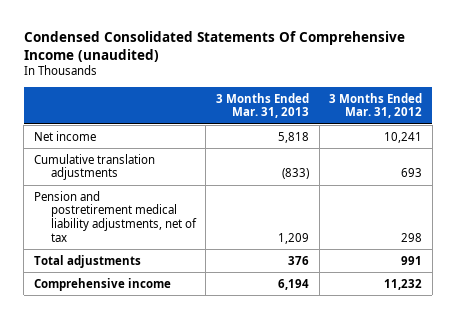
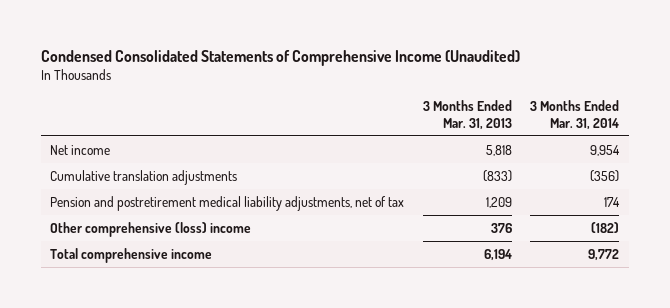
- Condensed Consolidated Statements Of Comprehensive Income (unaudited)
+ Condensed Consolidated Statements of Comprehensive Income (Unaudited)
- | 3 Months Ended Mar. 31, 2013 | 3 Months Ended Mar. 31, 2012
+ | 3 Months Ended Mar. 31, 2013 | 3 Months Ended Mar. 31, 2014
- Total adjustments | 376 | 991
- Comprehensive income | 6,194 | 11,232
+ Other comprehensive (loss) income | 376 | (182)
+ Total comprehensive income | 6,194 | 9,772

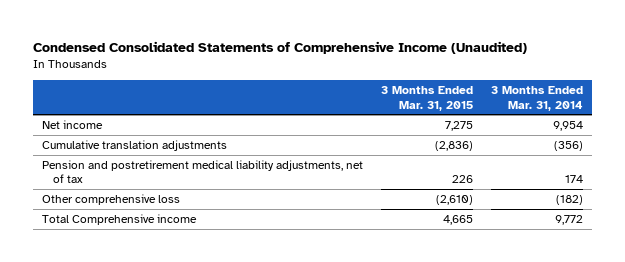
- | 3 Months Ended Mar. 31, 2013 | 3 Months Ended Mar. 31, 2014
+ | 3 Months Ended Mar. 31, 2015 | 3 Months Ended Mar. 31, 2014
- Other comprehensive (loss) income | 376 | (182)
- Total comprehensive income | 6,194 | 9,772
+ Other comprehensive loss | (2,610) | (182)
+ Total Comprehensive income | 4,665 | 9,772

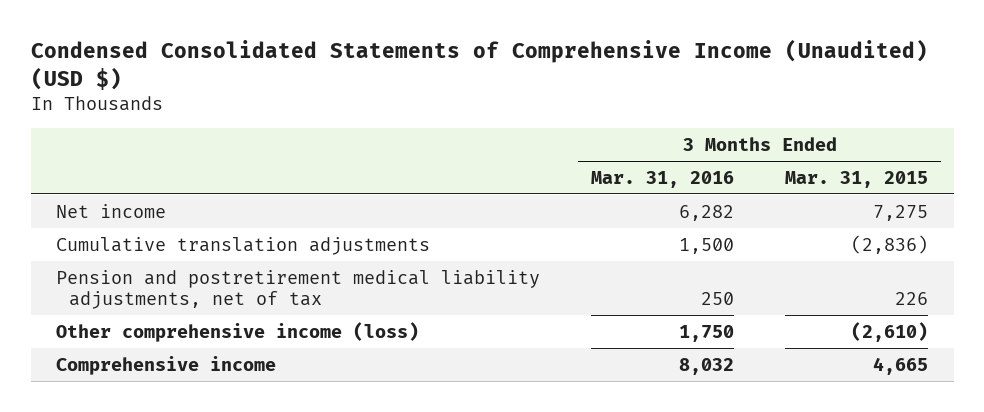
- Condensed Consolidated Statements of Comprehensive Income (Unaudited)
+ Condensed Consolidated Statements of Comprehensive Income (Unaudited) (USD $)
- | 3 Months Ended Mar. 31, 2015 | 3 Months Ended Mar. 31, 2014
+ | 3 Months Ended Mar. 31, 2016 | 3 Months Ended Mar. 31, 2015
- Other comprehensive loss | (2,610) | (182)
- Total Comprehensive income | 4,665 | 9,772
+ Other comprehensive income (loss) | 1,750 | (2,610)
+ Comprehensive income | 8,032 | 4,665

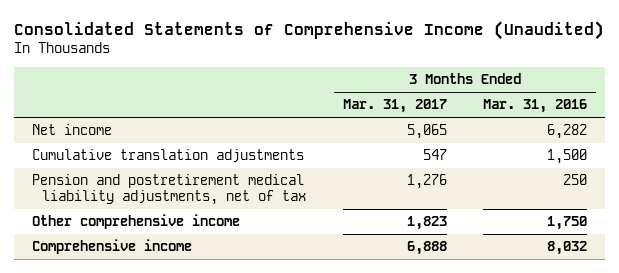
- Condensed Consolidated Statements of Comprehensive Income (Unaudited) (USD $)
+ Consolidated Statements of Comprehensive Income (Unaudited)
- | 3 Months Ended Mar. 31, 2016 | 3 Months Ended Mar. 31, 2015
+ | 3 Months Ended Mar. 31, 2017 | 3 Months Ended Mar. 31, 2016
- Other comprehensive income (loss) | 1,750 | (2,610)
+ Other comprehensive income | 1,823 | 1,750

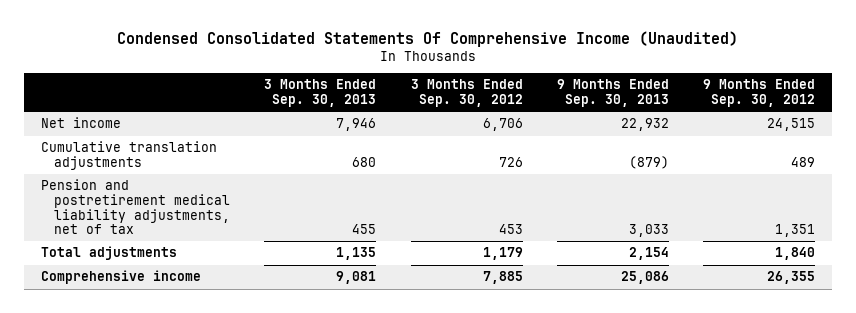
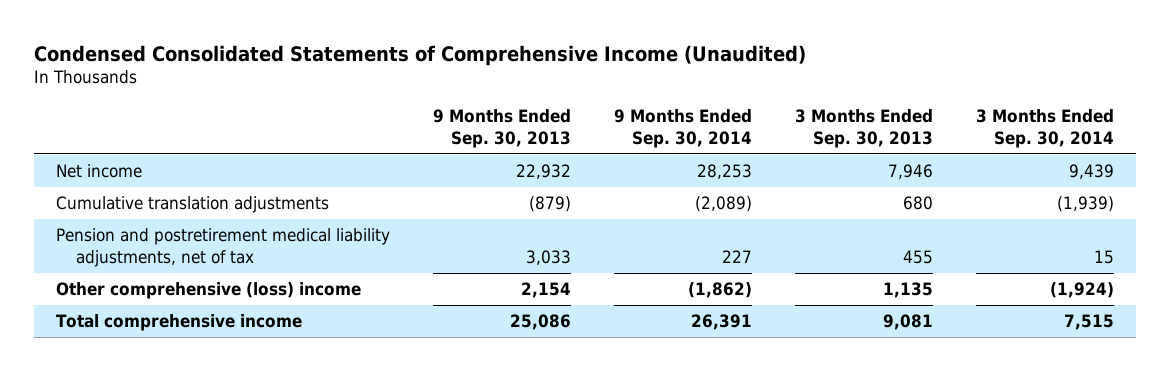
- Condensed Consolidated Statements Of Comprehensive Income (Unaudited)
+ Condensed Consolidated Statements of Comprehensive Income (Unaudited)
- | 3 Months Ended Sep. 30, 2013 | 3 Months Ended Sep. 30, 2012 | 9 Months Ended Sep. 30, 2013 | 9 Months Ended Sep. 30, 2012
+ | 9 Months Ended Sep. 30, 2013 | 9 Months Ended Sep. 30, 2014 | 3 Months Ended Sep. 30, 2013 | 3 Months Ended Sep. 30, 2014
- Total adjustments | 1,135 | 1,179 | 2,154 | 1,840
- Comprehensive income | 9,081 | 7,885 | 25,086 | 26,355
+ Other comprehensive (loss) income | 2,154 | (1,862) | 1,135 | (1,924)
+ Total comprehensive income | 25,086 | 26,391 | 9,081 | 7,515

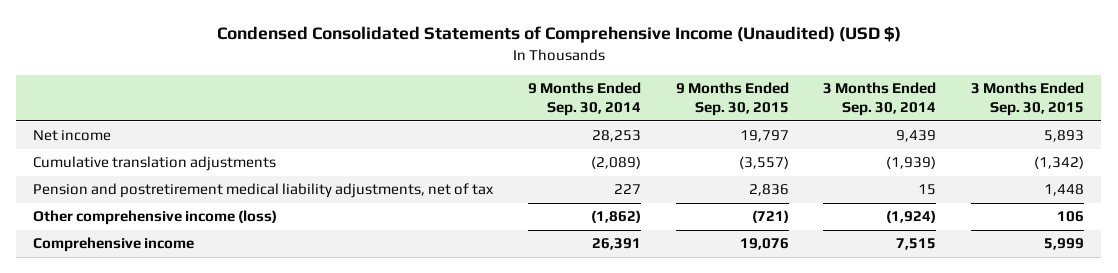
- Condensed Consolidated Statements of Comprehensive Income (Unaudited)
+ Condensed Consolidated Statements of Comprehensive Income (Unaudited) (USD $)
- | 9 Months Ended Sep. 30, 2013 | 9 Months Ended Sep. 30, 2014 | 3 Months Ended Sep. 30, 2013 | 3 Months Ended Sep. 30, 2014
+ | 9 Months Ended Sep. 30, 2014 | 9 Months Ended Sep. 30, 2015 | 3 Months Ended Sep. 30, 2014 | 3 Months Ended Sep. 30, 2015
- Other comprehensive (loss) income | 2,154 | (1,862) | 1,135 | (1,924)
- Total comprehensive income | 25,086 | 26,391 | 9,081 | 7,515
+ Other comprehensive income (loss) | (1,862) | (721) | (1,924) | 106
+ Comprehensive income | 26,391 | 19,076 | 7,515 | 5,999

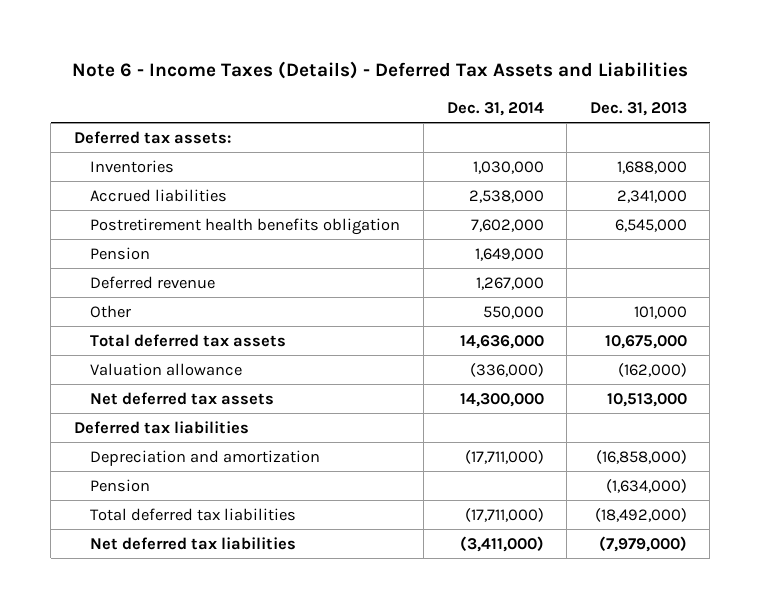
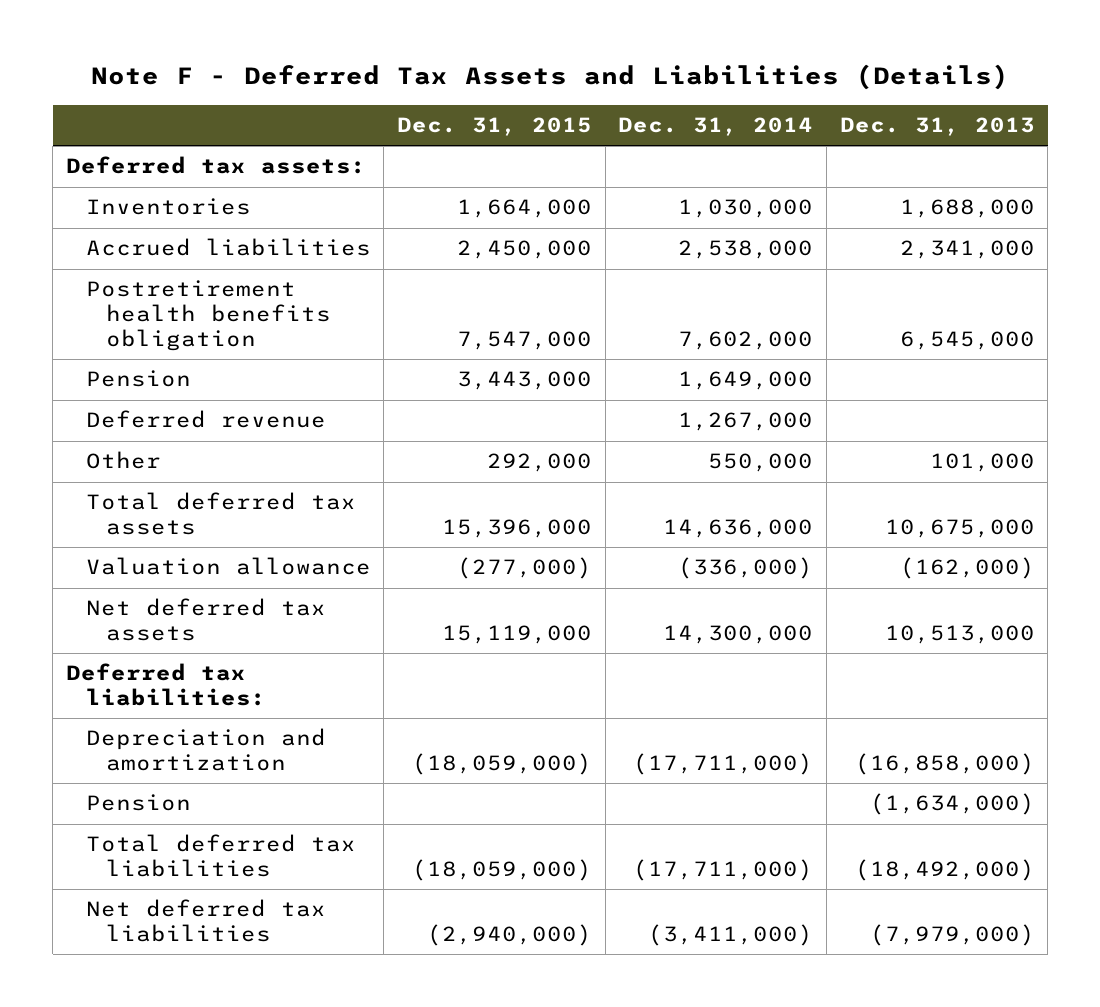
- Note 6 - Income Taxes (Details) - Deferred Tax Assets and Liabilities
+ Note F - Deferred Tax Assets and Liabilities (Details)
- | Dec. 31, 2014 | Dec. 31, 2013
+ | Dec. 31, 2015 | Dec. 31, 2014 | Dec. 31, 2013
- Deferred tax liabilities
+ Deferred tax liabilities:

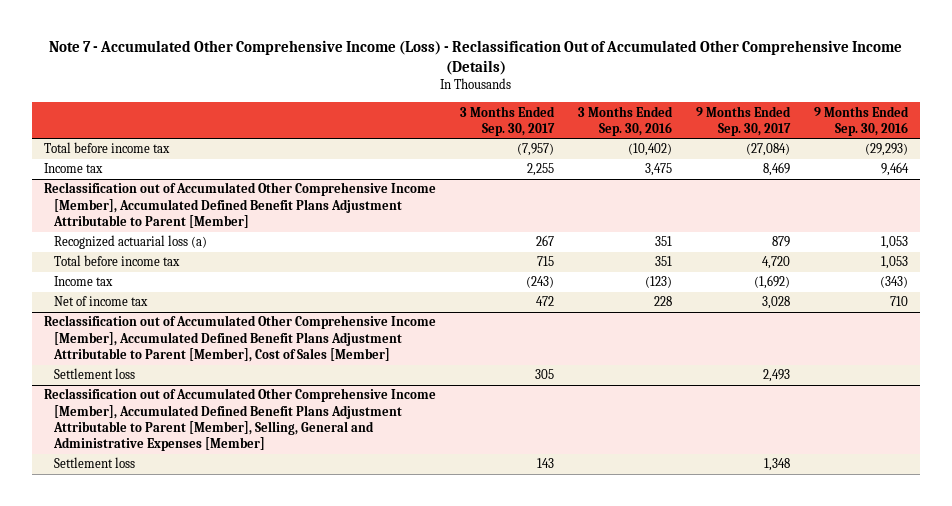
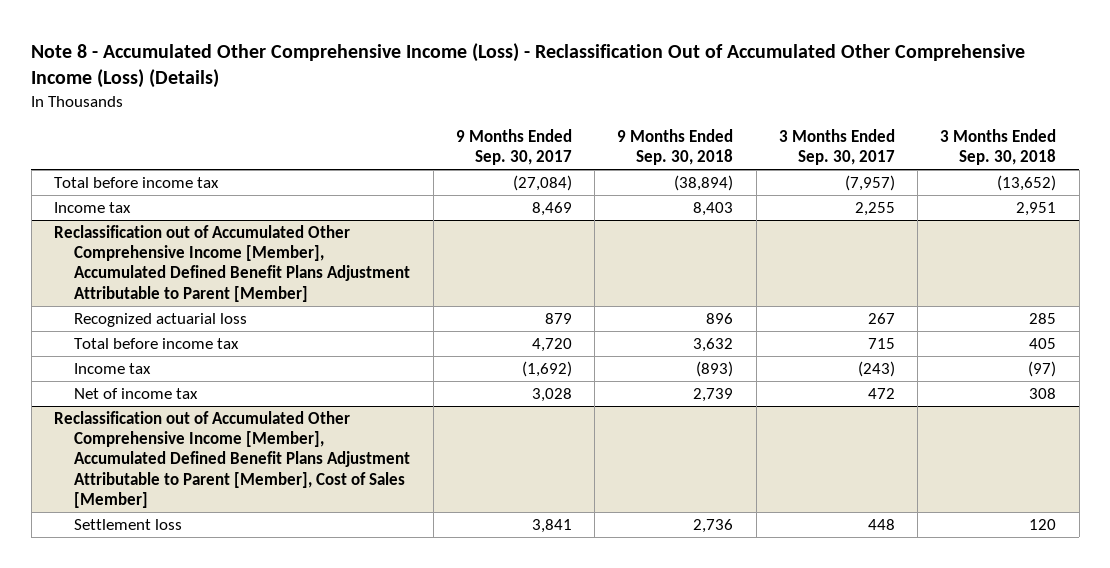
- Note 7 - Accumulated Other Comprehensive Income (Loss) - Reclassification Out of Accumulated Other Comprehensive Income (Details)
+ Note 8 - Accumulated Other Comprehensive Income (Loss) - Reclassification Out of Accumulated Other Comprehensive Income (Loss) (Details)
- | 3 Months Ended Sep. 30, 2017 | 3 Months Ended Sep. 30, 2016 | 9 Months Ended Sep. 30, 2017 | 9 Months Ended Sep. 30, 2016
+ | 9 Months Ended Sep. 30, 2017 | 9 Months Ended Sep. 30, 2018 | 3 Months Ended Sep. 30, 2017 | 3 Months Ended Sep. 30, 2018
@ Reclassification out of Accumulated Other Comprehensive Income [Member], Accumulated Defined Benefit Plans Adjustment Attributable to Parent [Member]
- Recognized actuarial loss (a) | 267 | 351 | 879 | 1,053
+ Recognized actuarial loss | 879 | 896 | 267 | 285
@ Reclassification out of Accumulated Other Comprehensive Income [Member], Accumulated Defined Benefit Plans Adjustment Attributable to Parent [Member], Cost of Sales [Member]
- Settlement loss | 305 | | 2,493 |
- Reclassification out of Accumulated Other Comprehensive Income [Member], Accumulated Defined Benefit Plans Adjustment Attributable to Parent [Member], Selling, General and Administrative Expenses [Member]
- Settlement loss | 143 | | 1,348 |
@ Reclassification out of Accumulated Other Comprehensive Income [Member], Accumulated Defined Benefit Plans Adjustment Attributable to Parent [Member], Cost of Sales [Member]
+ Settlement loss | 3,841 | 2,736 | 448 | 120

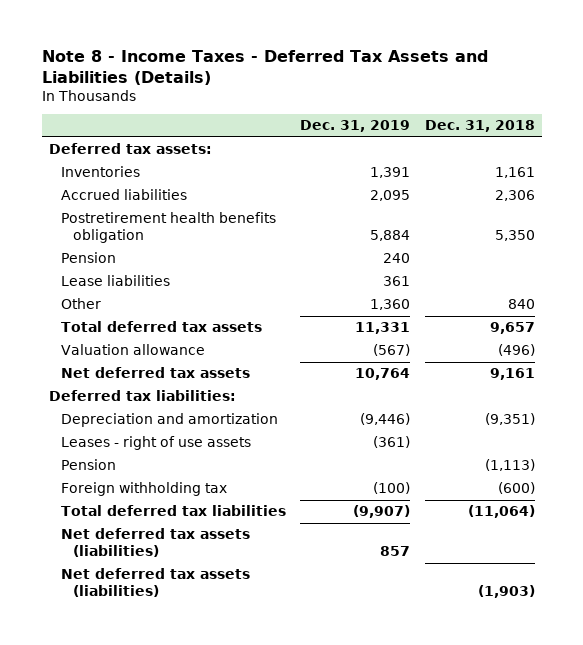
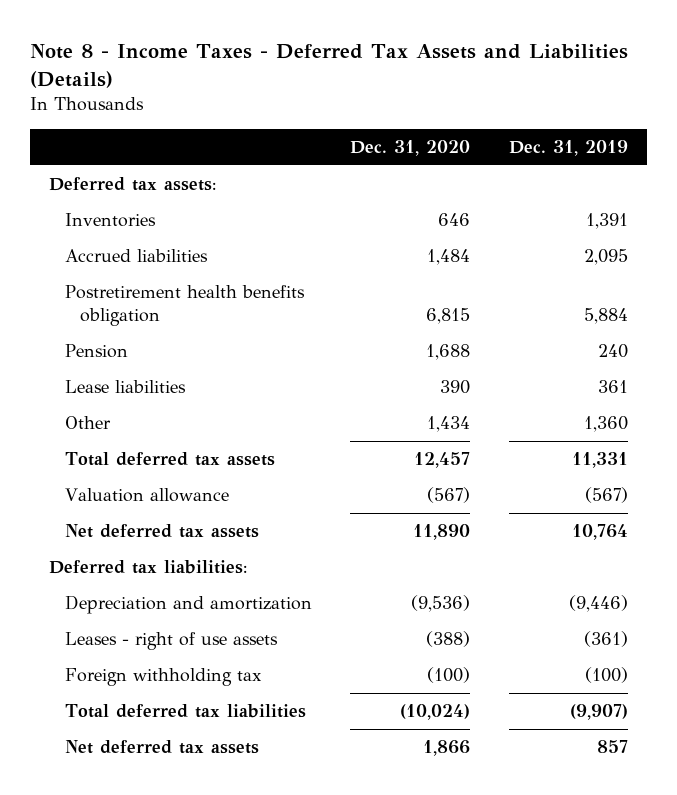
- | Dec. 31, 2019 | Dec. 31, 2018
+ | Dec. 31, 2020 | Dec. 31, 2019
- Pension | | (1,113)
- Net deferred tax assets (liabilities) | 857 |
- Net deferred tax assets (liabilities) | | (1,903)
+ Net deferred tax assets | 1,866 | 857

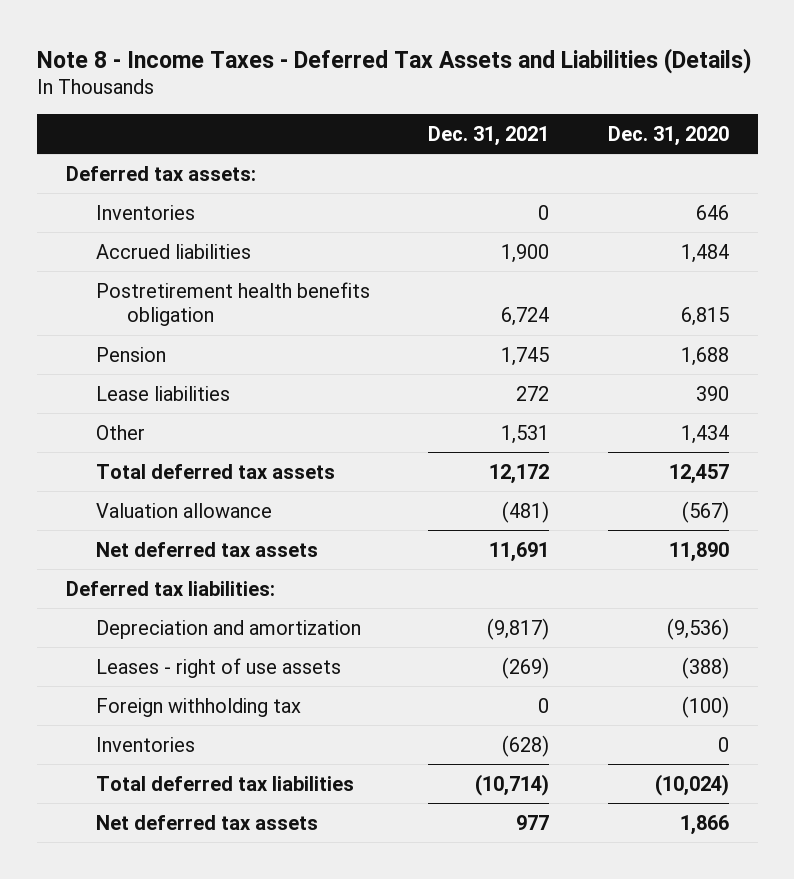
- | Dec. 31, 2020 | Dec. 31, 2019
+ | Dec. 31, 2021 | Dec. 31, 2020
+ Inventories | (628) | 0

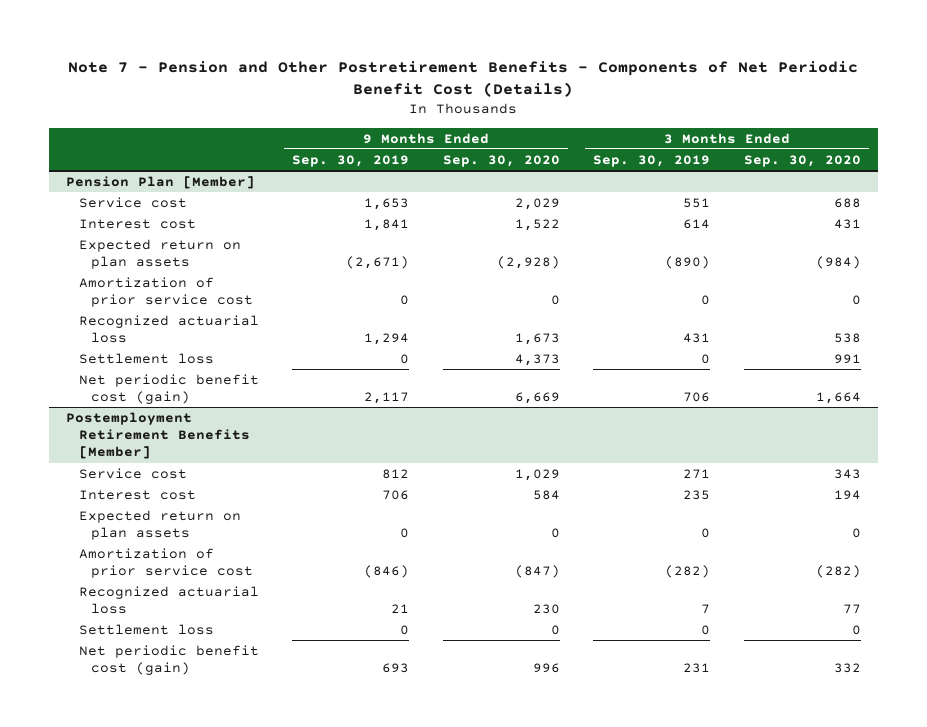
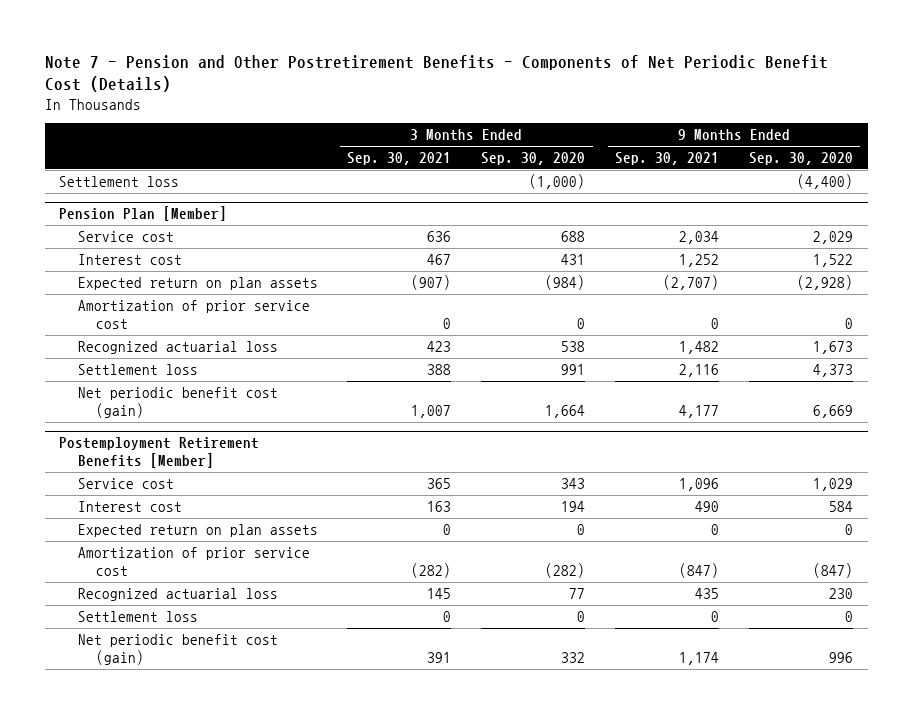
- | 9 Months Ended Sep. 30, 2019 | 9 Months Ended Sep. 30, 2020 | 3 Months Ended Sep. 30, 2019 | 3 Months Ended Sep. 30, 2020
+ | 3 Months Ended Sep. 30, 2021 | 3 Months Ended Sep. 30, 2020 | 9 Months Ended Sep. 30, 2021 | 9 Months Ended Sep. 30, 2020
+ Settlement loss | | (1,000) | | (4,400)

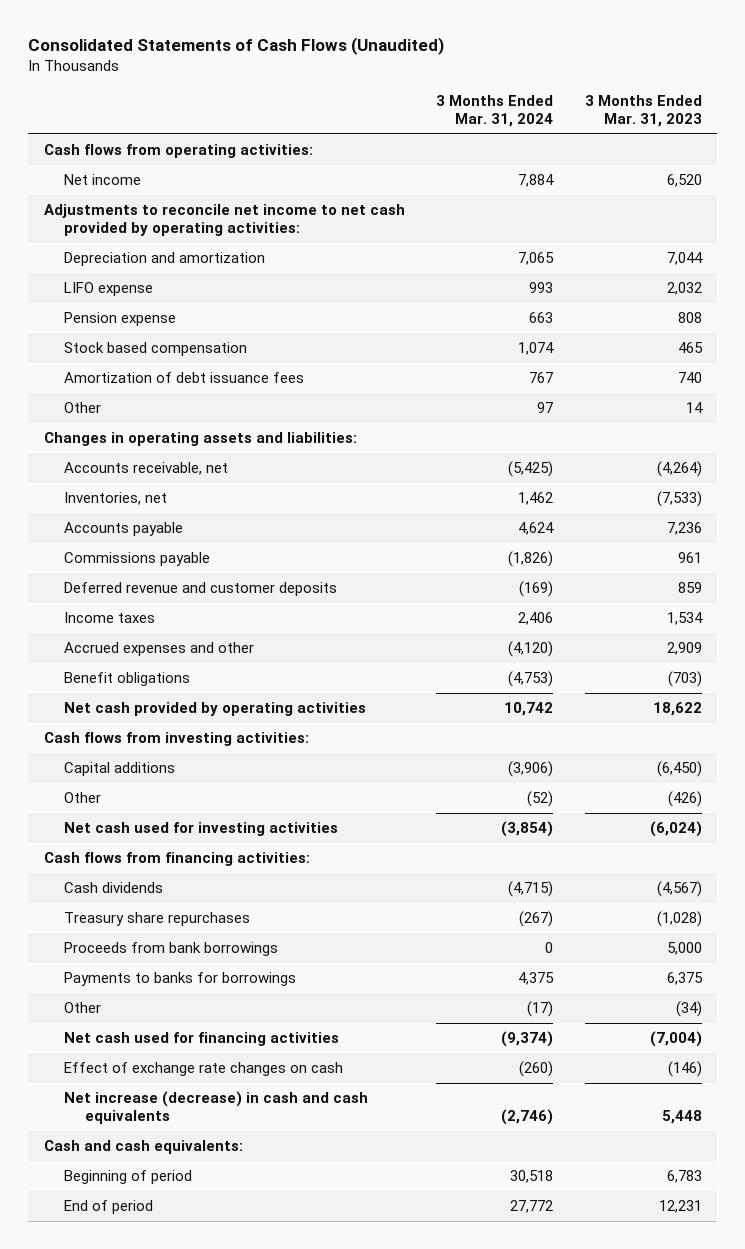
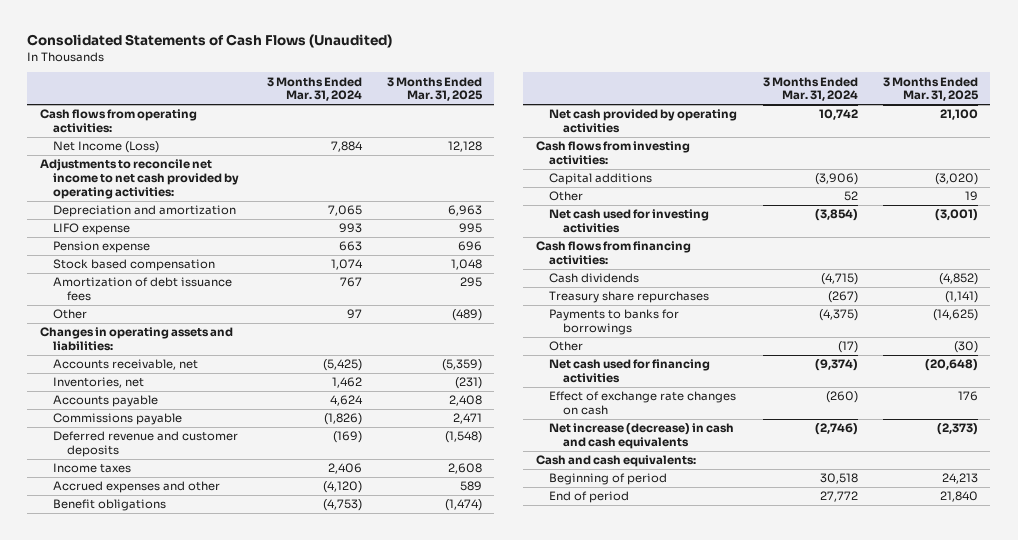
- | 3 Months Ended Mar. 31, 2024 | 3 Months Ended Mar. 31, 2023
+ | 3 Months Ended Mar. 31, 2024 | 3 Months Ended Mar. 31, 2025
- Net income | 7,884 | 6,520
+ Net Income (Loss) | 7,884 | 12,128
- Other | (52) | (426)
+ Other | 52 | 19
- Proceeds from bank borrowings | 0 | 5,000
- Payments to banks for borrowings | 4,375 | 6,375
+ Payments to banks for borrowings | (4,375) | (14,625)

